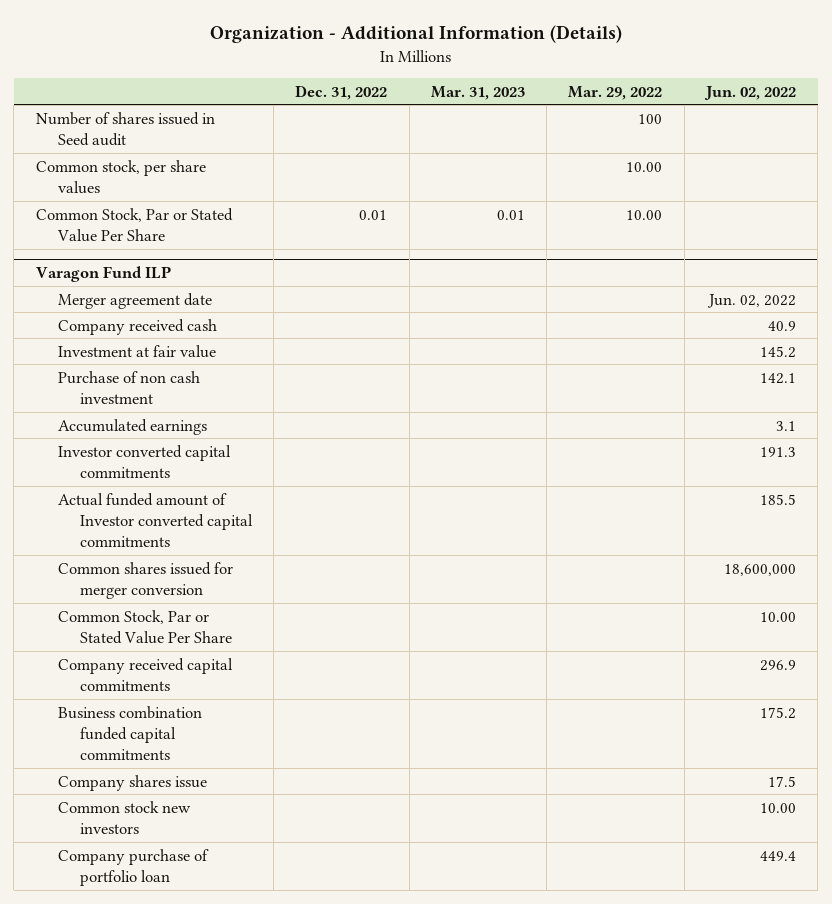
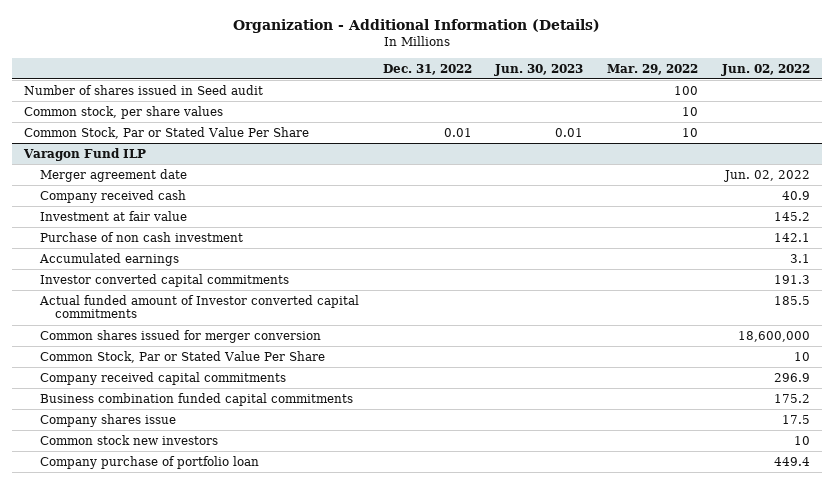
- | Dec. 31, 2022 | Mar. 31, 2023 | Mar. 29, 2022 | Jun. 02, 2022
+ | Dec. 31, 2022 | Jun. 30, 2023 | Mar. 29, 2022 | Jun. 02, 2022
- Common stock, per share values | | | 10.00 |
- Common Stock, Par or Stated Value Per Share | 0.01 | 0.01 | 10.00 |
+ Common stock, per share values | | | 10 |
+ Common Stock, Par or Stated Value Per Share | 0.01 | 0.01 | 10 |
@ Varagon Fund ILP
- Common Stock, Par or Stated Value Per Share | | | | 10.00
+ Common Stock, Par or Stated Value Per Share | | | | 10
- Common stock new investors | | | | 10.00
+ Common stock new investors | | | | 10

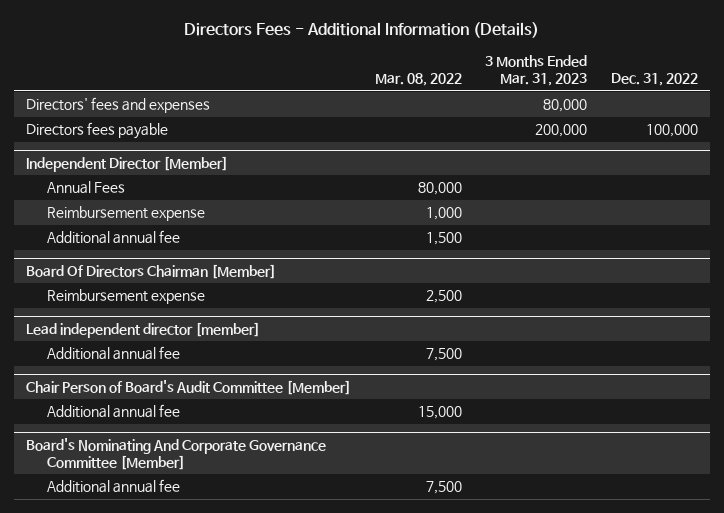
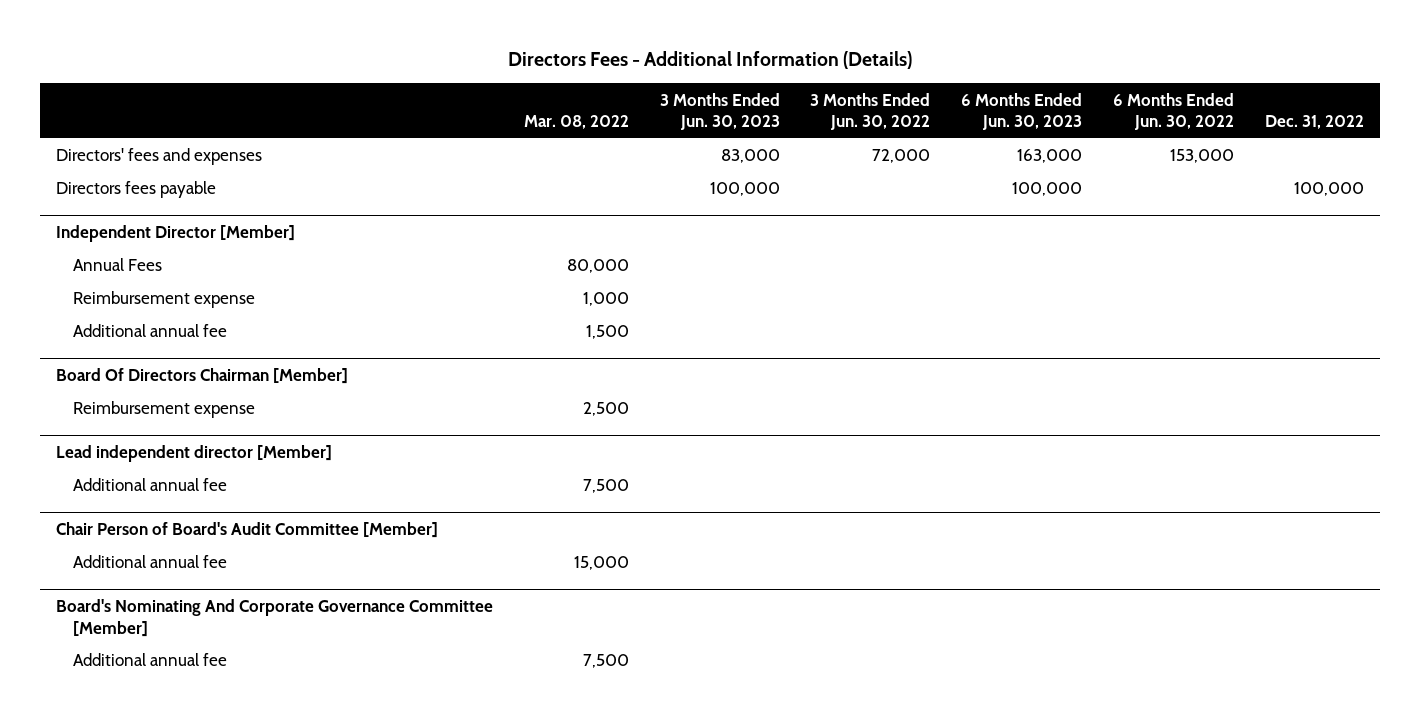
- | Mar. 08, 2022 | 3 Months Ended Mar. 31, 2023 | Dec. 31, 2022
+ | Mar. 08, 2022 | 3 Months Ended Jun. 30, 2023 | 3 Months Ended Jun. 30, 2022 | 6 Months Ended Jun. 30, 2023 | 6 Months Ended Jun. 30, 2022 | Dec. 31, 2022
- Lead independent director [member]
+ Lead independent director [Member]

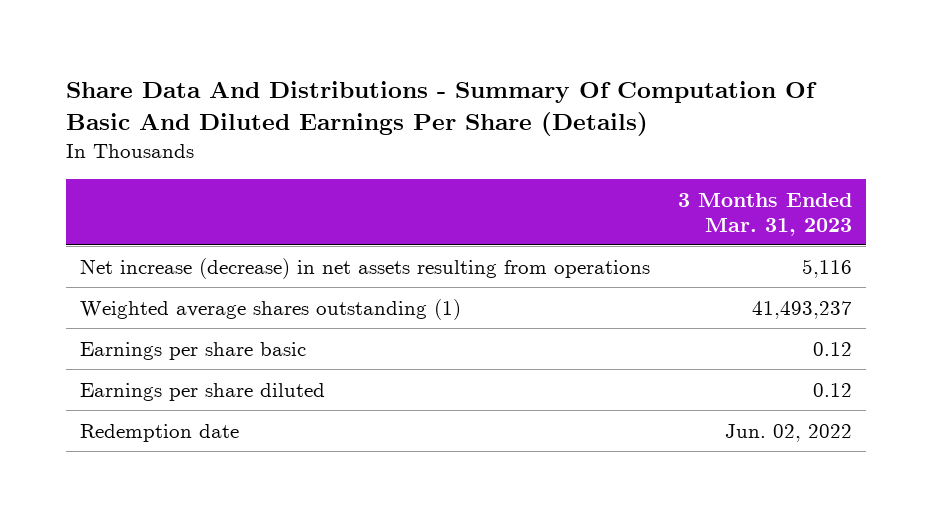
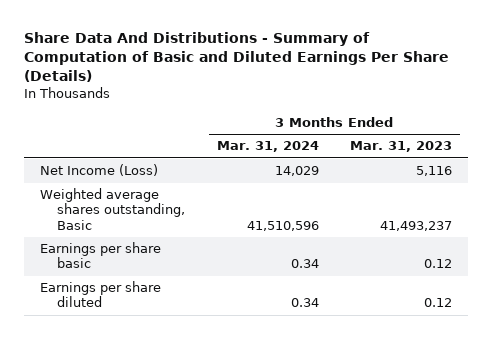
- Share Data And Distributions - Summary Of Computation Of Basic And Diluted Earnings Per Share (Details)
+ Share Data And Distributions - Summary of Computation of Basic and Diluted Earnings Per Share (Details)
- | 3 Months Ended Mar. 31, 2023
+ | 3 Months Ended Mar. 31, 2024 | 3 Months Ended Mar. 31, 2023
- Net increase (decrease) in net assets resulting from operations | 5,116
- Weighted average shares outstanding (1) | 41,493,237
+ Net Income (Loss) | 14,029 | 5,116
+ Weighted average shares outstanding, Basic | 41,510,596 | 41,493,237
- Redemption date | Jun. 02, 2022

